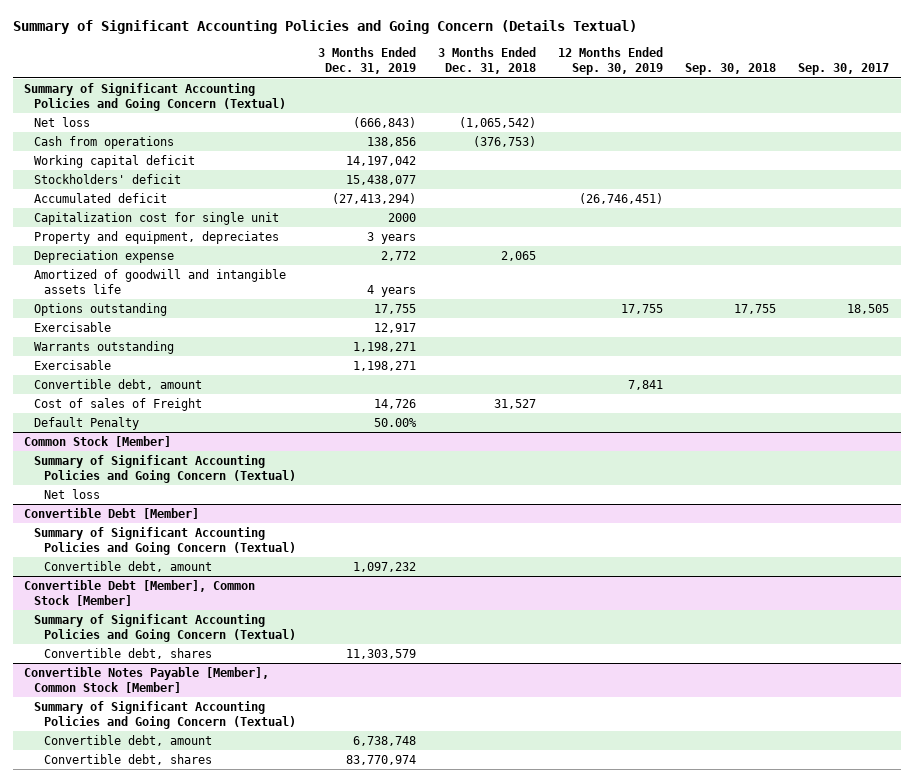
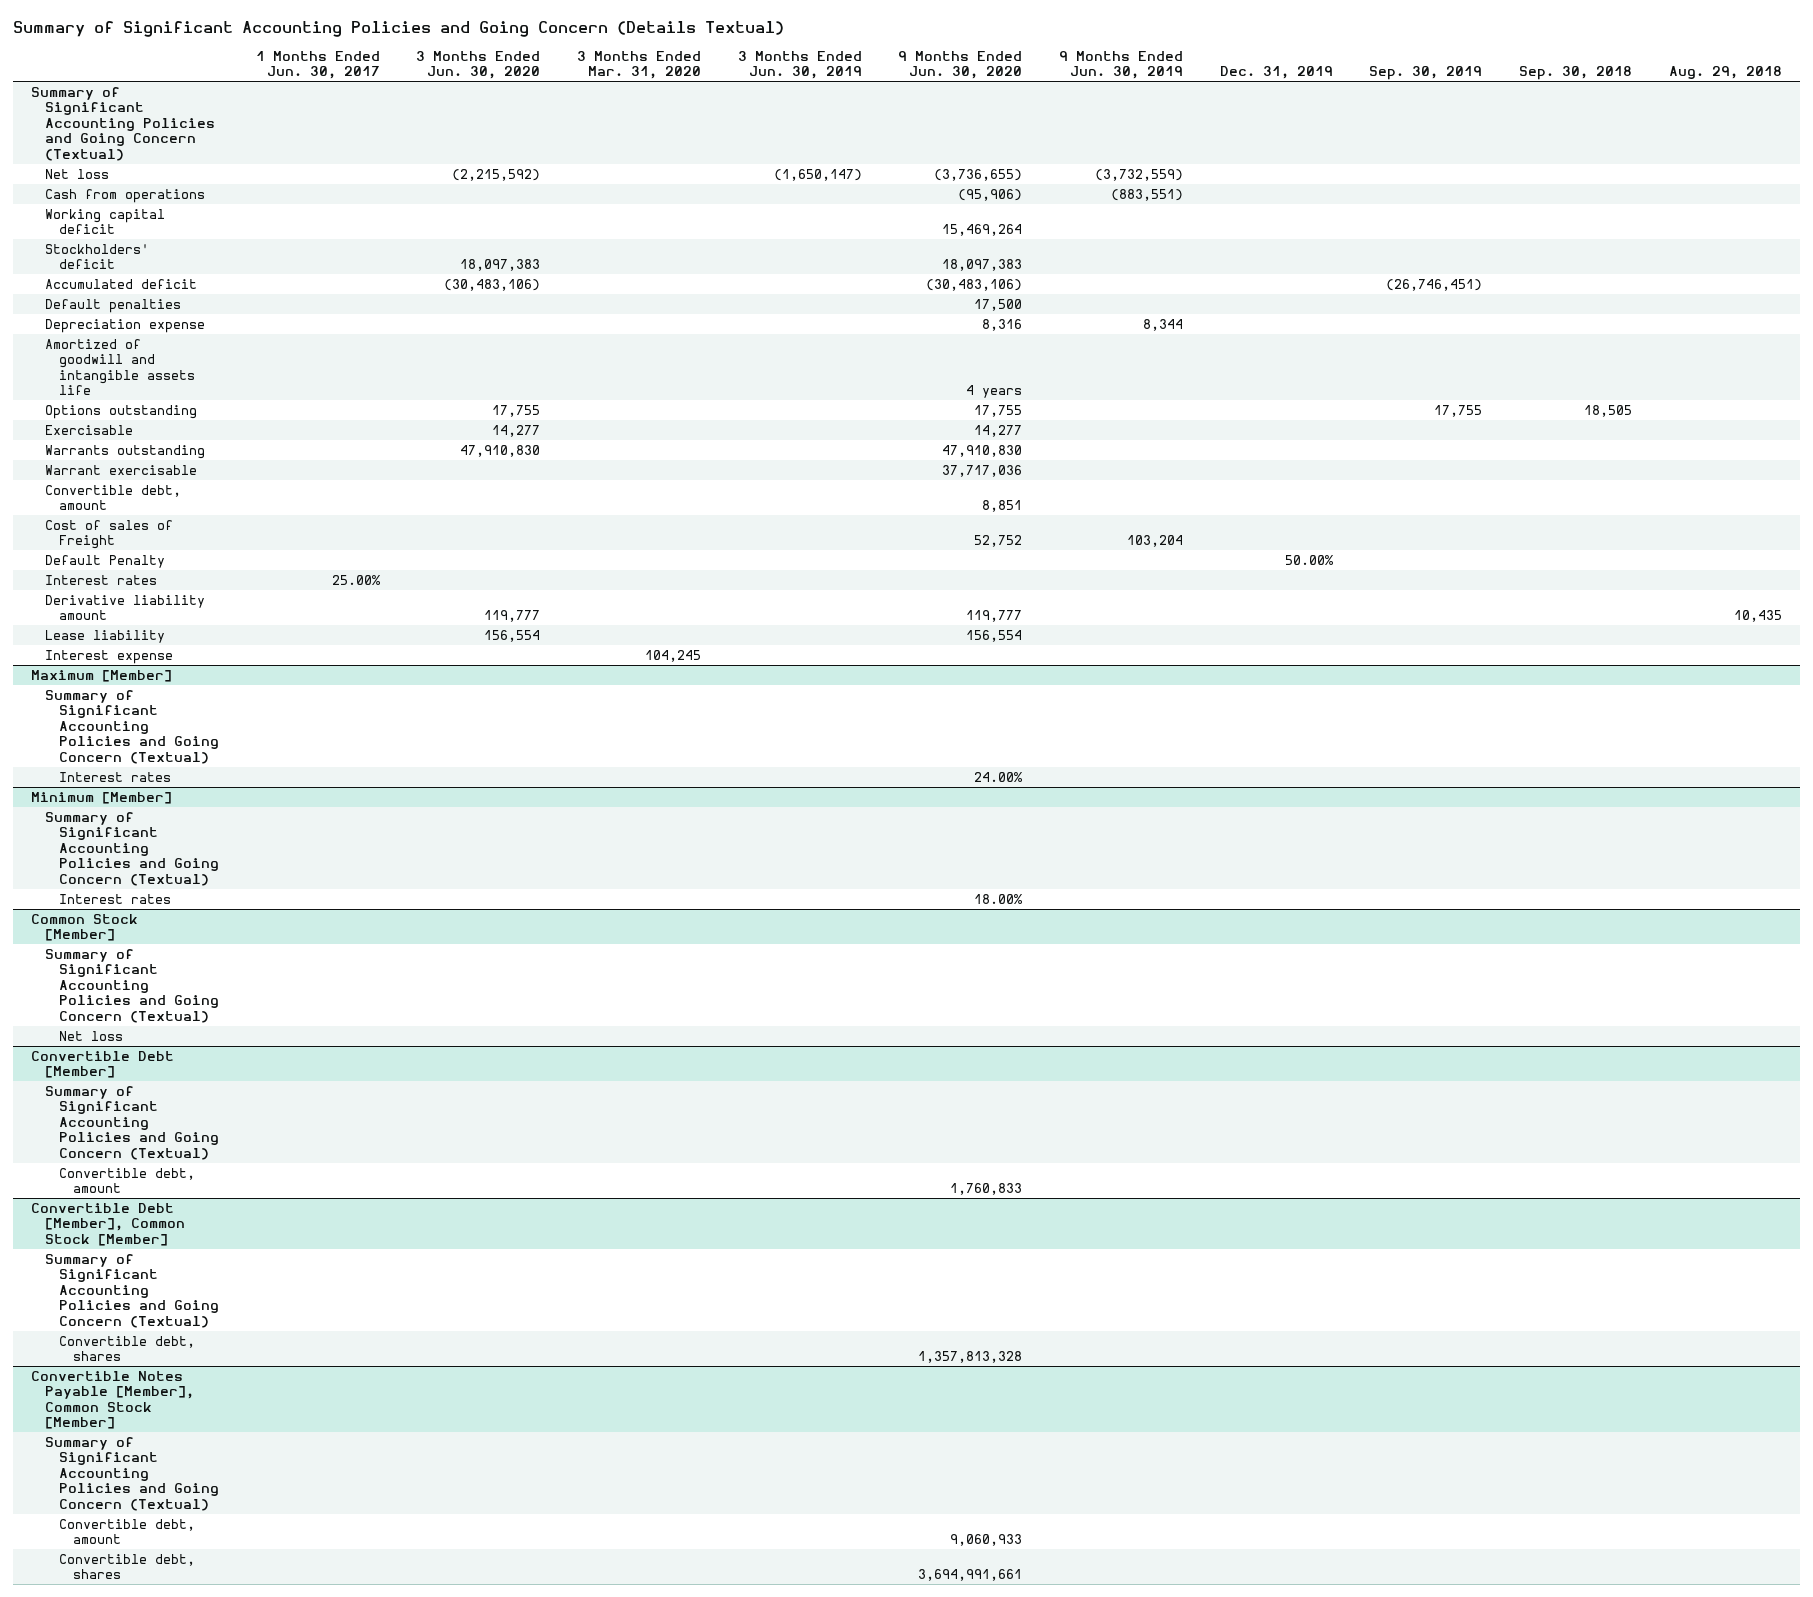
- | 3 Months Ended Dec. 31, 2019 | 3 Months Ended Dec. 31, 2018 | 12 Months Ended Sep. 30, 2019 | Sep. 30, 2018 | Sep. 30, 2017
+ | 1 Months Ended Jun. 30, 2017 | 3 Months Ended Jun. 30, 2020 | 3 Months Ended Mar. 31, 2020 | 3 Months Ended Jun. 30, 2019 | 9 Months Ended Jun. 30, 2020 | 9 Months Ended Jun. 30, 2019 | Dec. 31, 2019 | Sep. 30, 2019 | Sep. 30, 2018 | Aug. 29, 2018
- Capitalization cost for single unit | 2000 | | | |
- Property and equipment, depreciates | 3 years | | | |
+ Default penalties | | | | | 17,500 | | | | |
- Options outstanding | 17,755 | | 17,755 | 17,755 | 18,505
+ Options outstanding | | 17,755 | | | 17,755 | | | 17,755 | 18,505 |
- Exercisable | 1,198,271 | | | |
+ Warrant exercisable | | | | | 37,717,036 | | | | |
+ Interest rates | 25.00% | | | | | | | | |
+ Derivative liability amount | | 119,777 | | | 119,777 | | | | | 10,435
+ Lease liability | | 156,554 | | | 156,554 | | | | |
+ Interest expense | | | 104,245 | | | | | | |
+ Maximum [Member]
+ Summary of Significant Accounting Policies and Going Concern (Textual)
+ Interest rates | | | | | 24.00% | | | | |
+ Minimum [Member]
+ Summary of Significant Accounting Policies and Going Concern (Textual)
+ Interest rates | | | | | 18.00% | | | | |

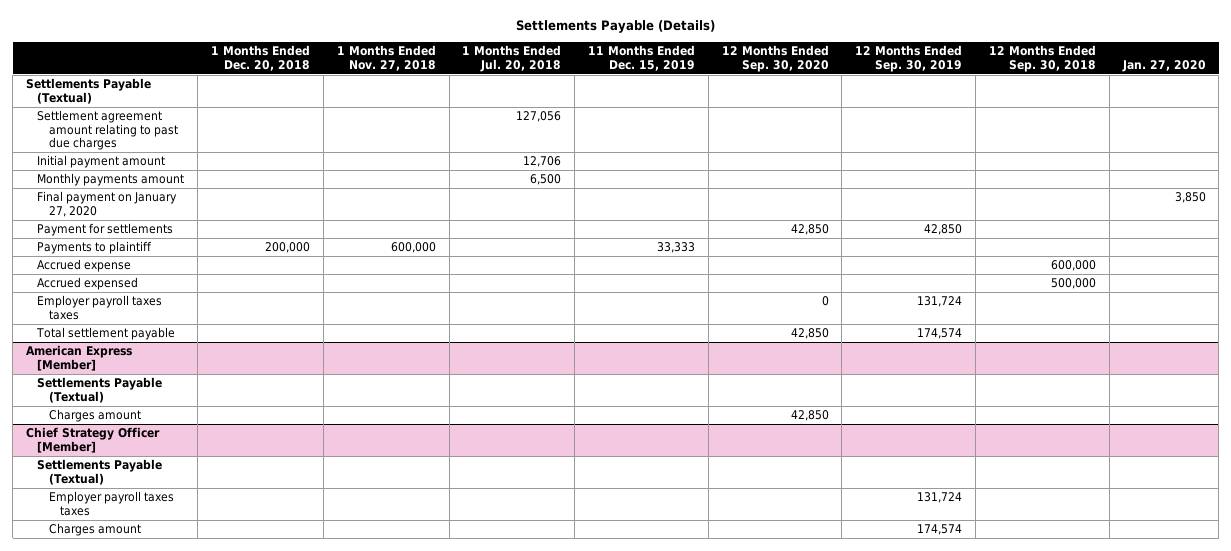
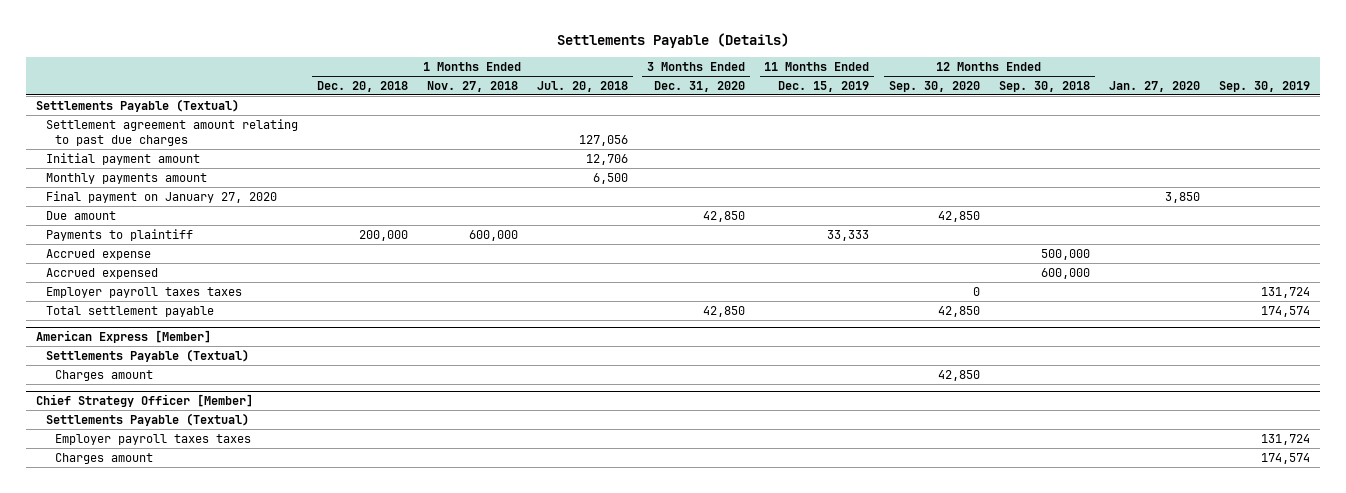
- | 1 Months Ended Dec. 20, 2018 | 1 Months Ended Nov. 27, 2018 | 1 Months Ended Jul. 20, 2018 | 11 Months Ended Dec. 15, 2019 | 12 Months Ended Sep. 30, 2020 | 12 Months Ended Sep. 30, 2019 | 12 Months Ended Sep. 30, 2018 | Jan. 27, 2020
+ | 1 Months Ended Dec. 20, 2018 | 1 Months Ended Nov. 27, 2018 | 1 Months Ended Jul. 20, 2018 | 3 Months Ended Dec. 31, 2020 | 11 Months Ended Dec. 15, 2019 | 12 Months Ended Sep. 30, 2020 | 12 Months Ended Sep. 30, 2018 | Jan. 27, 2020 | Sep. 30, 2019
- Payment for settlements | | | | | 42,850 | 42,850 | |
+ Due amount | | | | 42,850 | | 42,850 | | |
- Accrued expense | | | | | | | 600,000 |
- Accrued expensed | | | | | | | 500,000 |
+ Accrued expense | | | | | | | 500,000 | |
+ Accrued expensed | | | | | | | 600,000 | |

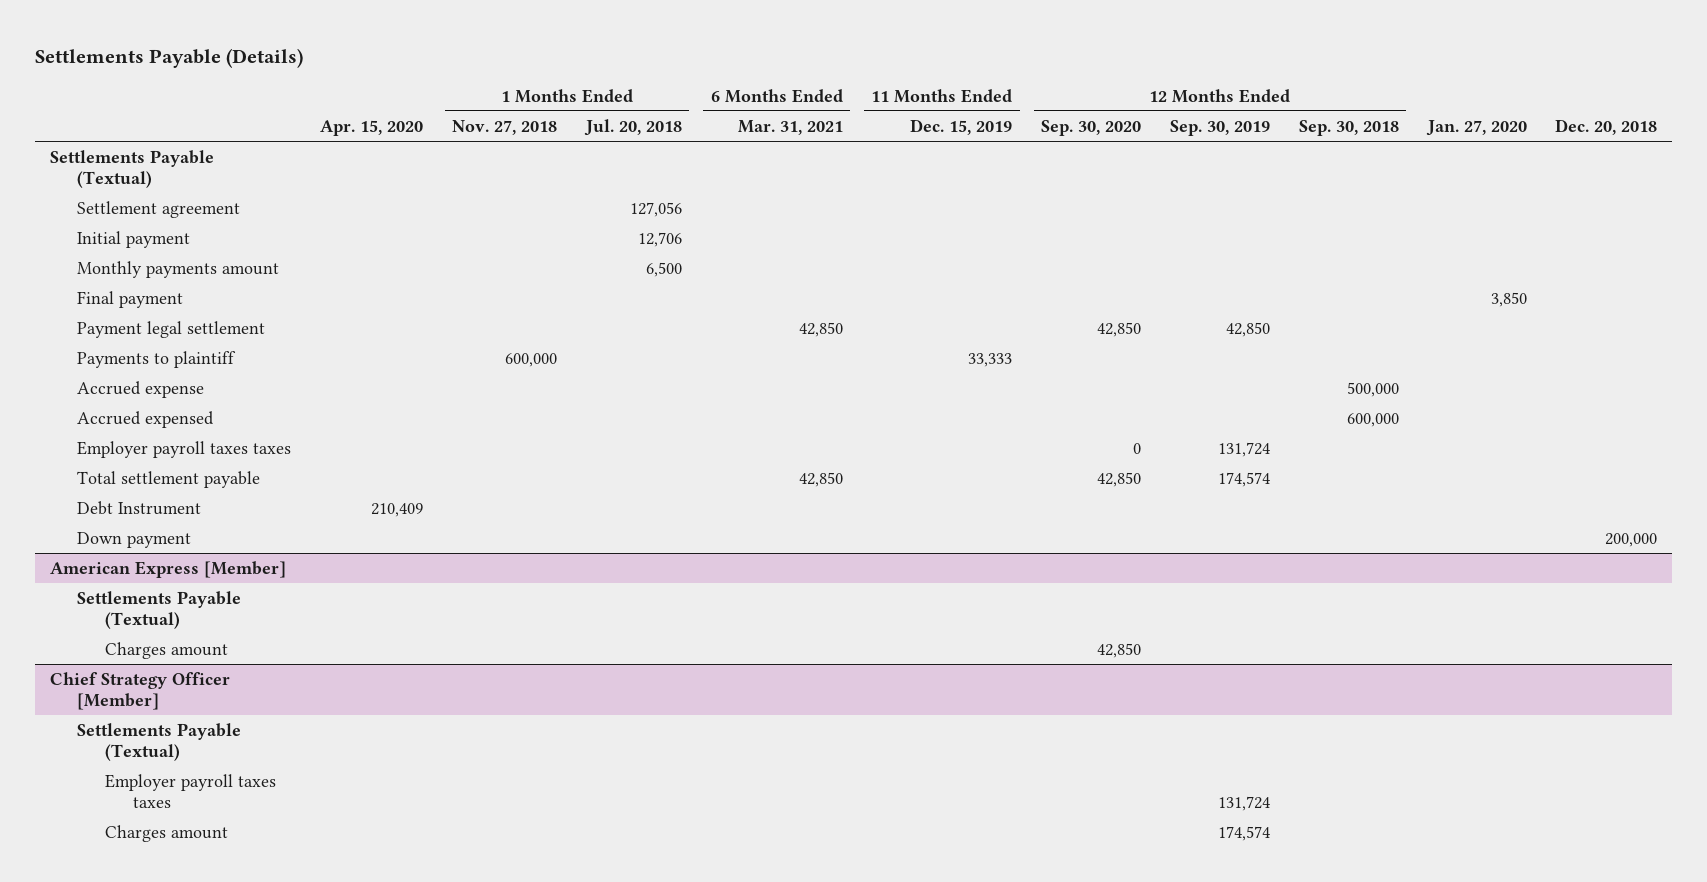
- | 1 Months Ended Dec. 20, 2018 | 1 Months Ended Nov. 27, 2018 | 1 Months Ended Jul. 20, 2018 | 3 Months Ended Dec. 31, 2020 | 11 Months Ended Dec. 15, 2019 | 12 Months Ended Sep. 30, 2020 | 12 Months Ended Sep. 30, 2018 | Jan. 27, 2020 | Sep. 30, 2019
+ | Apr. 15, 2020 | 1 Months Ended Nov. 27, 2018 | 1 Months Ended Jul. 20, 2018 | 6 Months Ended Mar. 31, 2021 | 11 Months Ended Dec. 15, 2019 | 12 Months Ended Sep. 30, 2020 | 12 Months Ended Sep. 30, 2019 | 12 Months Ended Sep. 30, 2018 | Jan. 27, 2020 | Dec. 20, 2018
- Settlement agreement amount relating to past due charges | | | 127,056 | | | | | |
- Initial payment amount | | | 12,706 | | | | | |
+ Settlement agreement | | | 127,056 | | | | | | |
+ Initial payment | | | 12,706 | | | | | | |
- Final payment on January 27, 2020 | | | | | | | | 3,850 |
- Due amount | | | | 42,850 | | 42,850 | | |
+ Final payment | | | | | | | | | 3,850 |
+ Payment legal settlement | | | | 42,850 | | 42,850 | 42,850 | | |
+ Debt Instrument | 210,409 | | | | | | | | |
+ Down payment | | | | | | | | | | 200,000

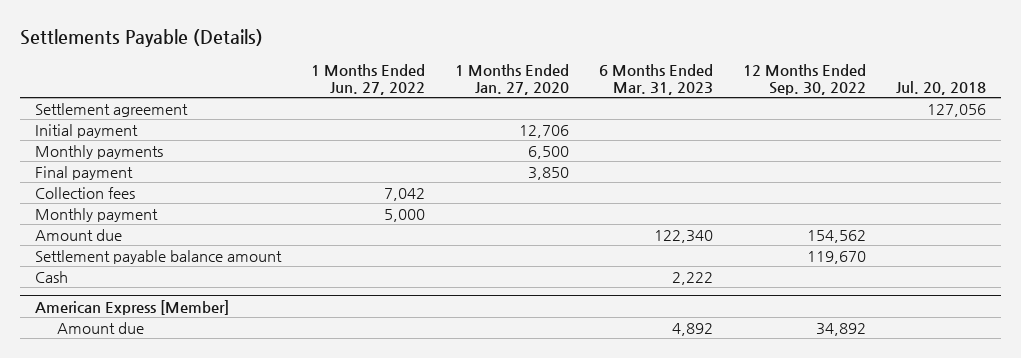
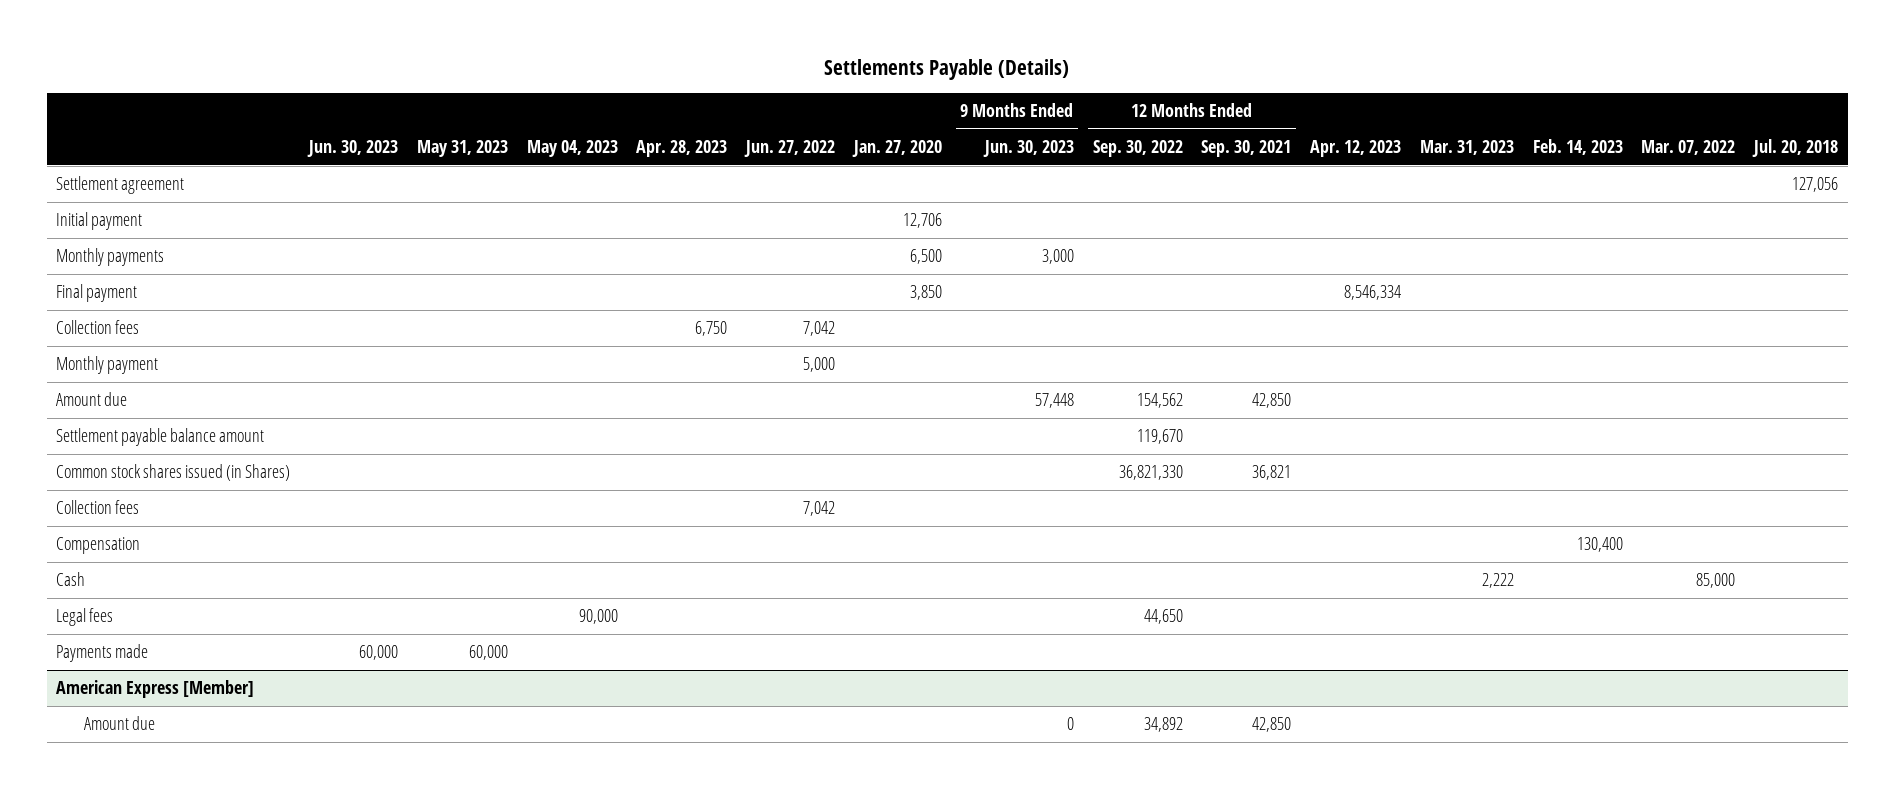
- | 1 Months Ended Jun. 27, 2022 | 1 Months Ended Jan. 27, 2020 | 6 Months Ended Mar. 31, 2023 | 12 Months Ended Sep. 30, 2022 | Jul. 20, 2018
+ | Jun. 30, 2023 | May 31, 2023 | May 04, 2023 | Apr. 28, 2023 | Jun. 27, 2022 | Jan. 27, 2020 | 9 Months Ended Jun. 30, 2023 | 12 Months Ended Sep. 30, 2022 | 12 Months Ended Sep. 30, 2021 | Apr. 12, 2023 | Mar. 31, 2023 | Feb. 14, 2023 | Mar. 07, 2022 | Jul. 20, 2018
+ Common stock shares issued (in Shares) | | | | | | | | 36,821,330 | 36,821 | | | | |
+ Collection fees | | | | | 7,042 | | | | | | | | |
+ Compensation | | | | | | | | | | | | 130,400 | |
+ Legal fees | | | 90,000 | | | | | 44,650 | | | | | |
+ Payments made | 60,000 | 60,000 | | | | | | | | | | | |

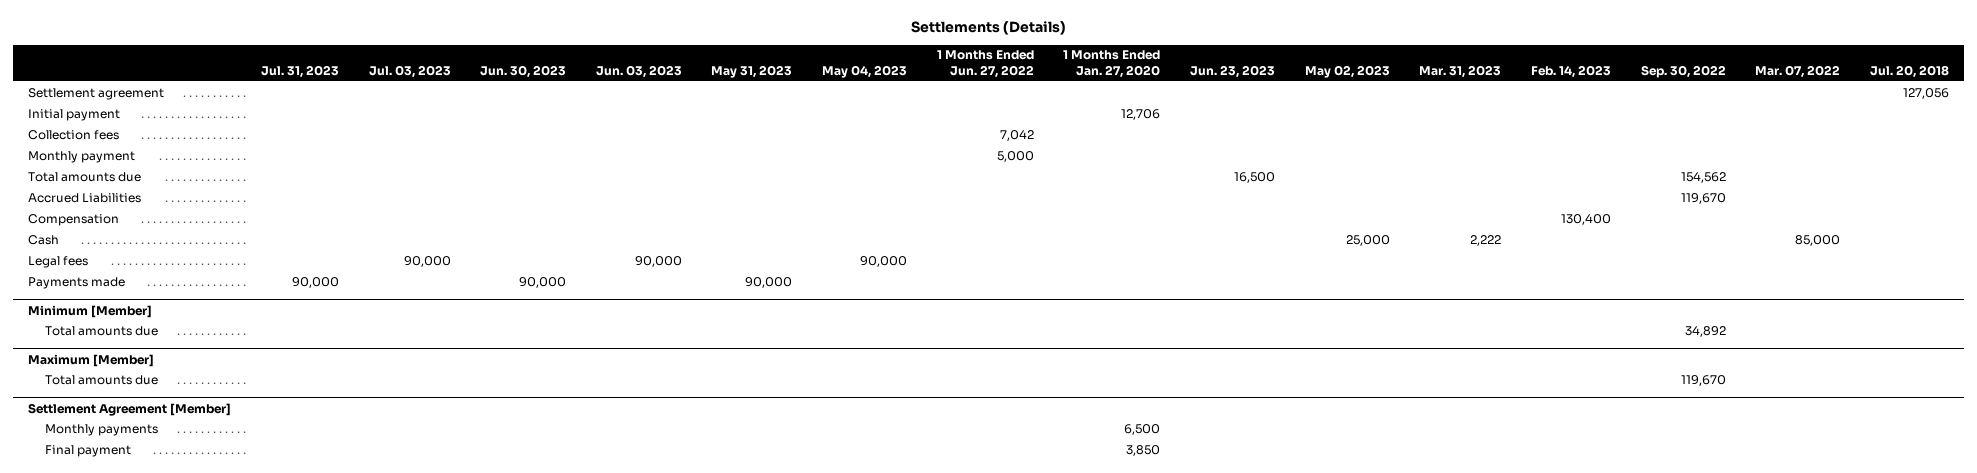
- Settlements Payable (Details)
+ Settlements (Details)
- | Jun. 30, 2023 | May 31, 2023 | May 04, 2023 | Apr. 28, 2023 | Jun. 27, 2022 | Jan. 27, 2020 | 9 Months Ended Jun. 30, 2023 | 12 Months Ended Sep. 30, 2022 | 12 Months Ended Sep. 30, 2021 | Apr. 12, 2023 | Mar. 31, 2023 | Feb. 14, 2023 | Mar. 07, 2022 | Jul. 20, 2018
+ | Jul. 31, 2023 | Jul. 03, 2023 | Jun. 30, 2023 | Jun. 03, 2023 | May 31, 2023 | May 04, 2023 | 1 Months Ended Jun. 27, 2022 | 1 Months Ended Jan. 27, 2020 | Jun. 23, 2023 | May 02, 2023 | Mar. 31, 2023 | Feb. 14, 2023 | Sep. 30, 2022 | Mar. 07, 2022 | Jul. 20, 2018
- Monthly payments | | | | | | 6,500 | 3,000 | | | | | | |
- Final payment | | | | | | 3,850 | | | | 8,546,334 | | | |
- Amount due | | | | | | | 57,448 | 154,562 | 42,850 | | | | |
- Settlement payable balance amount | | | | | | | | 119,670 | | | | | |
- Common stock shares issued (in Shares) | | | | | | | | 36,821,330 | 36,821 | | | | |
- Collection fees | | | | | 7,042 | | | | | | | | |
+ Total amounts due | | | | | | | | | 16,500 | | | | 154,562 | |
+ Accrued Liabilities | | | | | | | | | | | | | 119,670 | |
- Payments made | 60,000 | 60,000 | | | | | | | | | | | |
- American Express [Member]
- Amount due | | | | | | | 0 | 34,892 | 42,850 | | | | |
+ Payments made | 90,000 | | 90,000 | | 90,000 | | | | | | | | | |
+ Minimum [Member]
+ Total amounts due | | | | | | | | | | | | | 34,892 | |
+ Maximum [Member]
+ Total amounts due | | | | | | | | | | | | | 119,670 | |
+ Settlement Agreement [Member]
+ Monthly payments | | | | | | | | 6,500 | | | | | | |
+ Final payment | | | | | | | | 3,850 | | | | | | |

